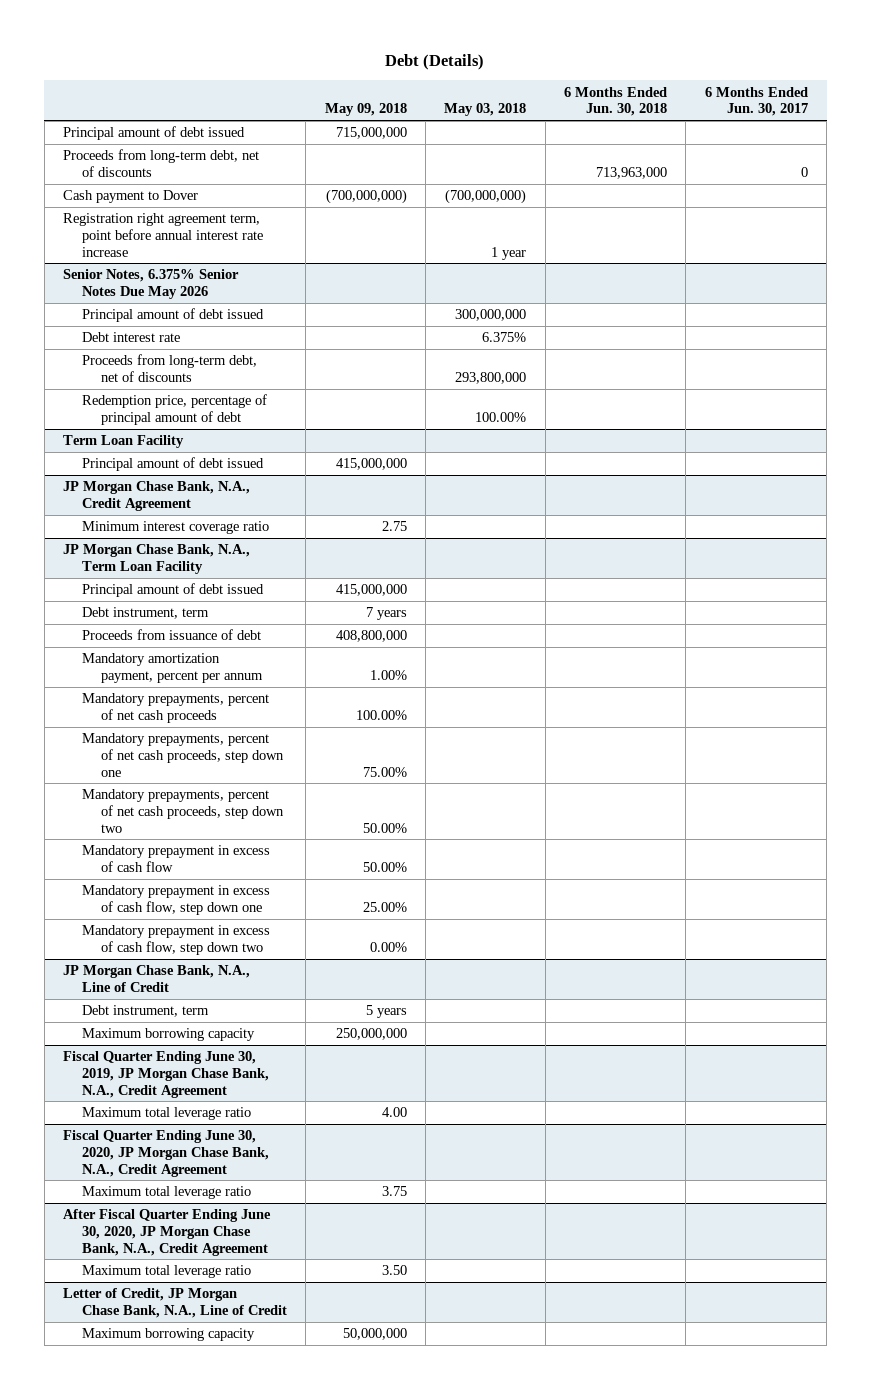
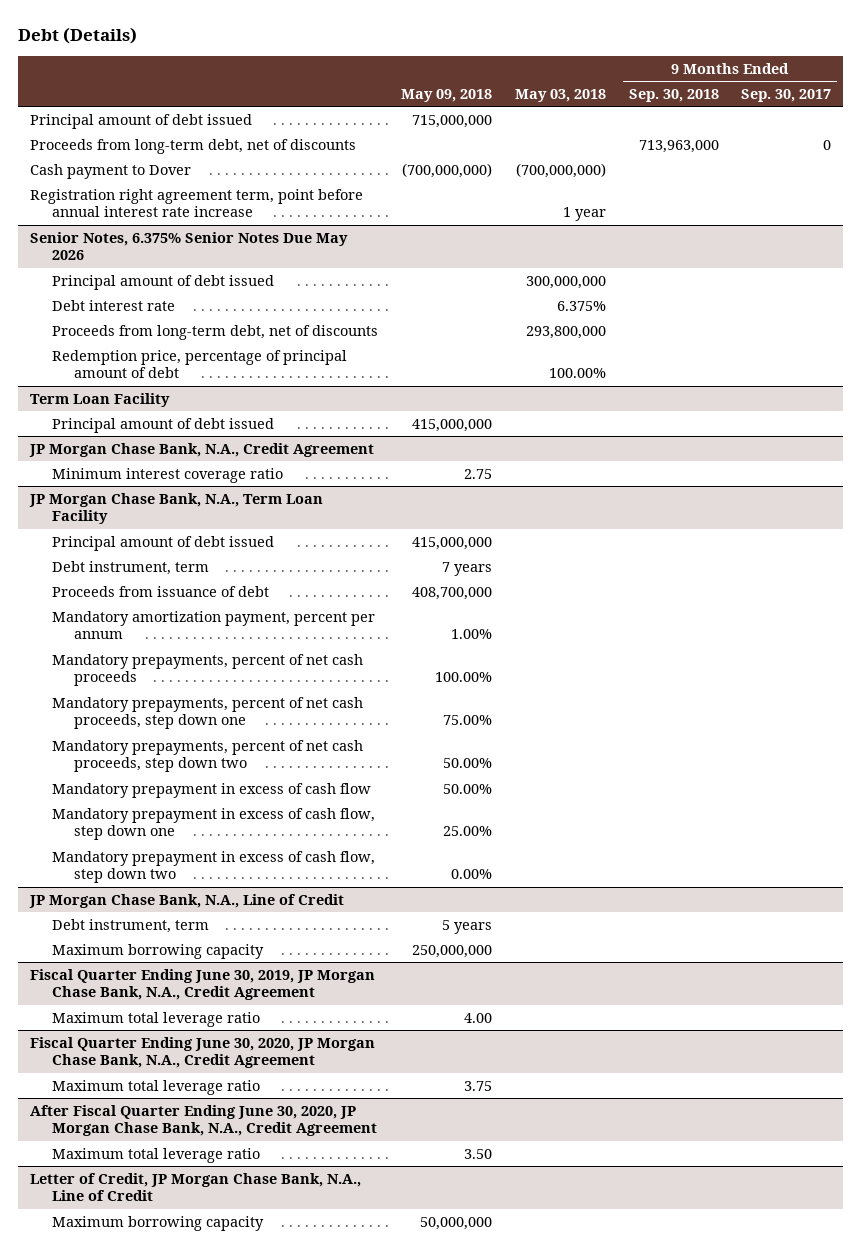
- | May 09, 2018 | May 03, 2018 | 6 Months Ended Jun. 30, 2018 | 6 Months Ended Jun. 30, 2017
+ | May 09, 2018 | May 03, 2018 | 9 Months Ended Sep. 30, 2018 | 9 Months Ended Sep. 30, 2017
@ JP Morgan Chase Bank, N.A., Term Loan Facility
- Proceeds from issuance of debt | 408,800,000 | | |
+ Proceeds from issuance of debt | 408,700,000 | | |

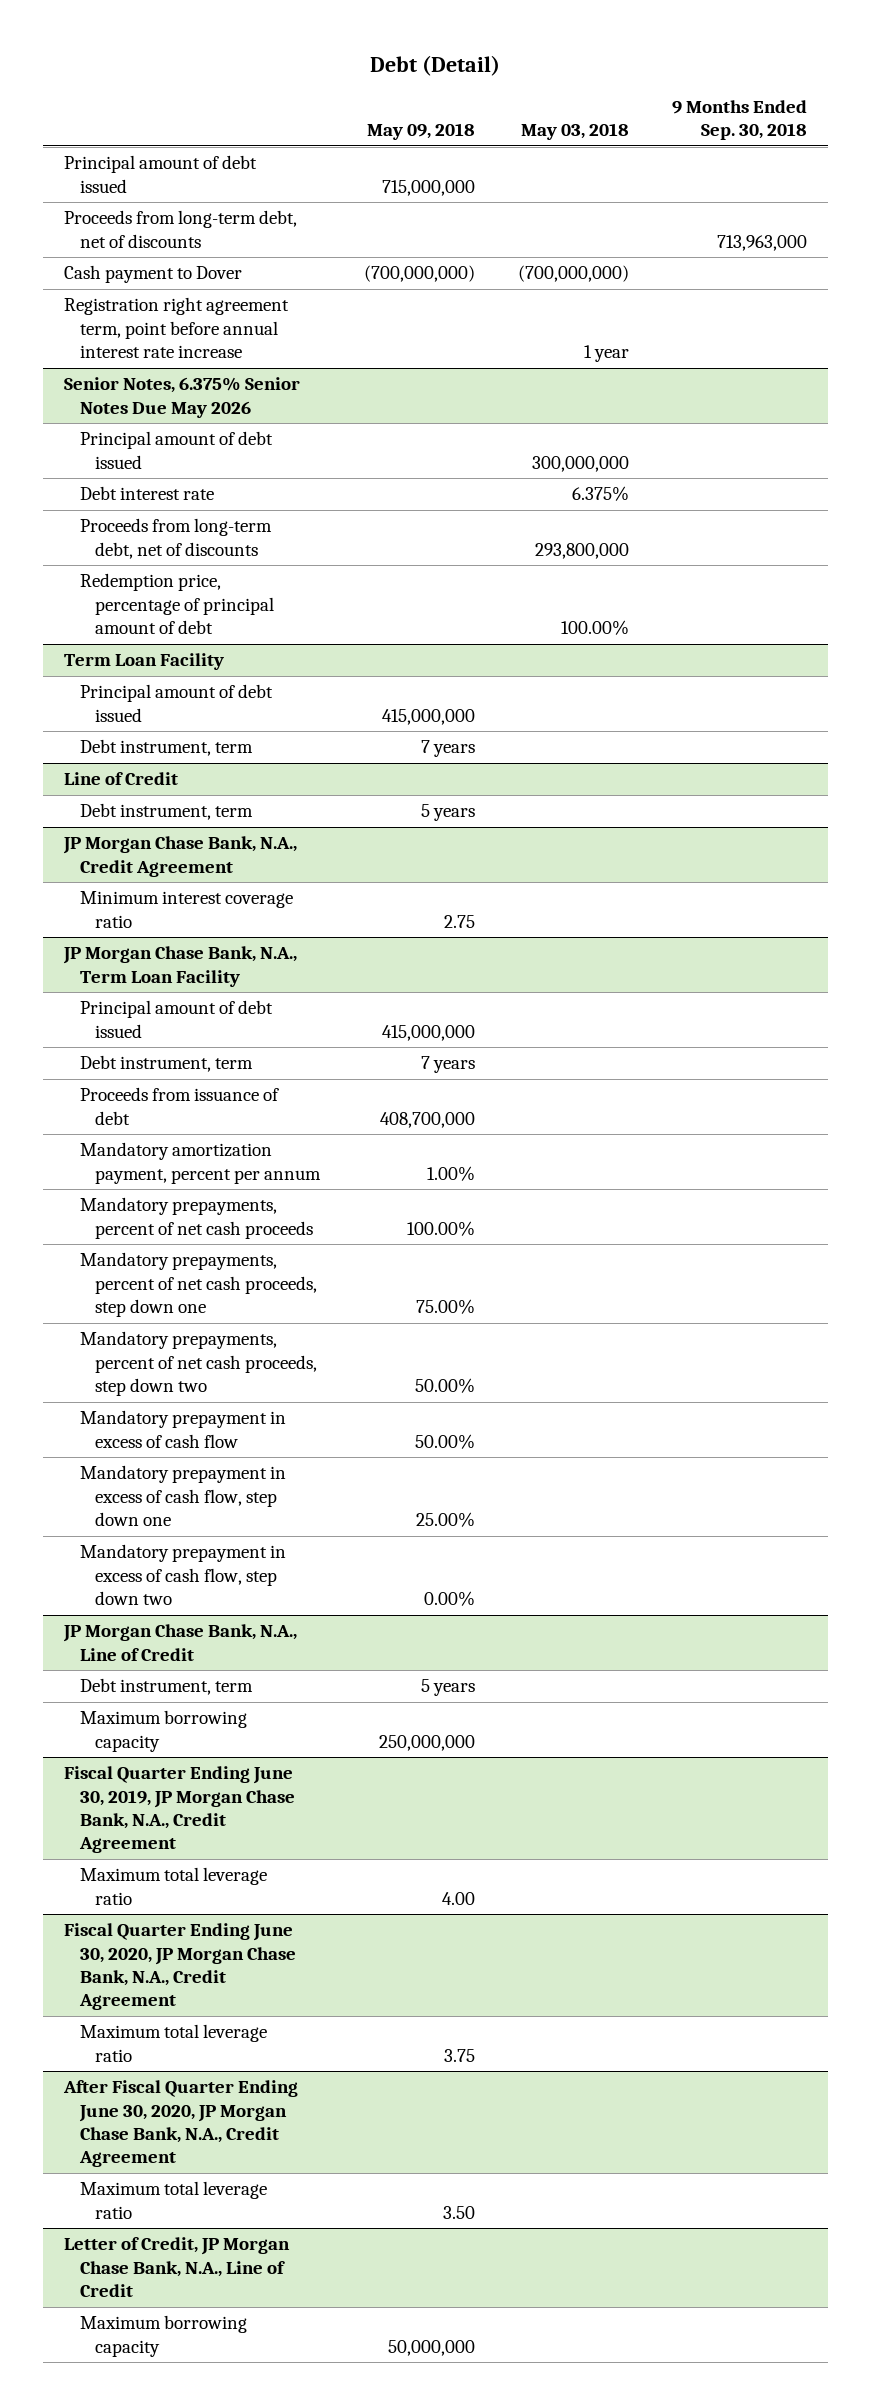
- Debt (Details)
+ Debt (Detail)
- | May 09, 2018 | May 03, 2018 | 9 Months Ended Sep. 30, 2018 | 9 Months Ended Sep. 30, 2017
+ | May 09, 2018 | May 03, 2018 | 9 Months Ended Sep. 30, 2018
@ Term Loan Facility
+ Debt instrument, term | 7 years | |
+ Line of Credit
+ Debt instrument, term | 5 years | |

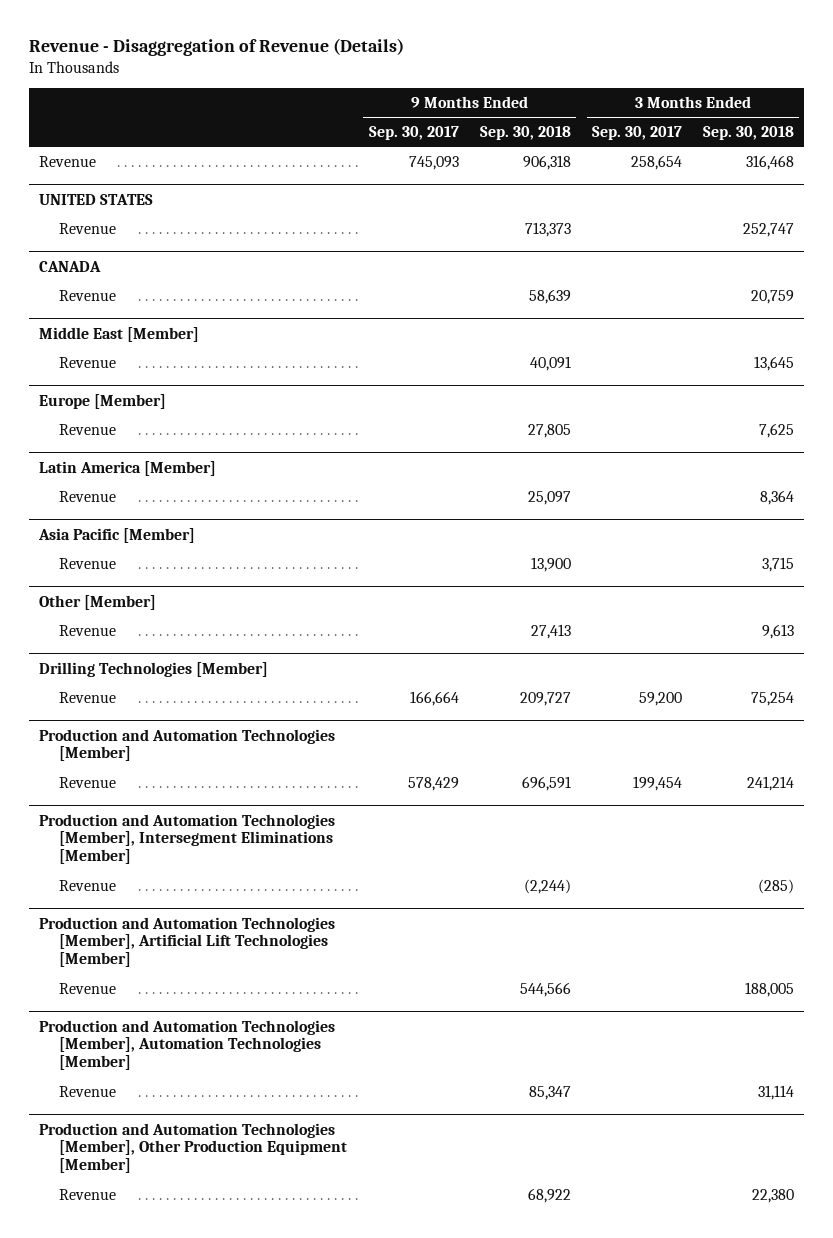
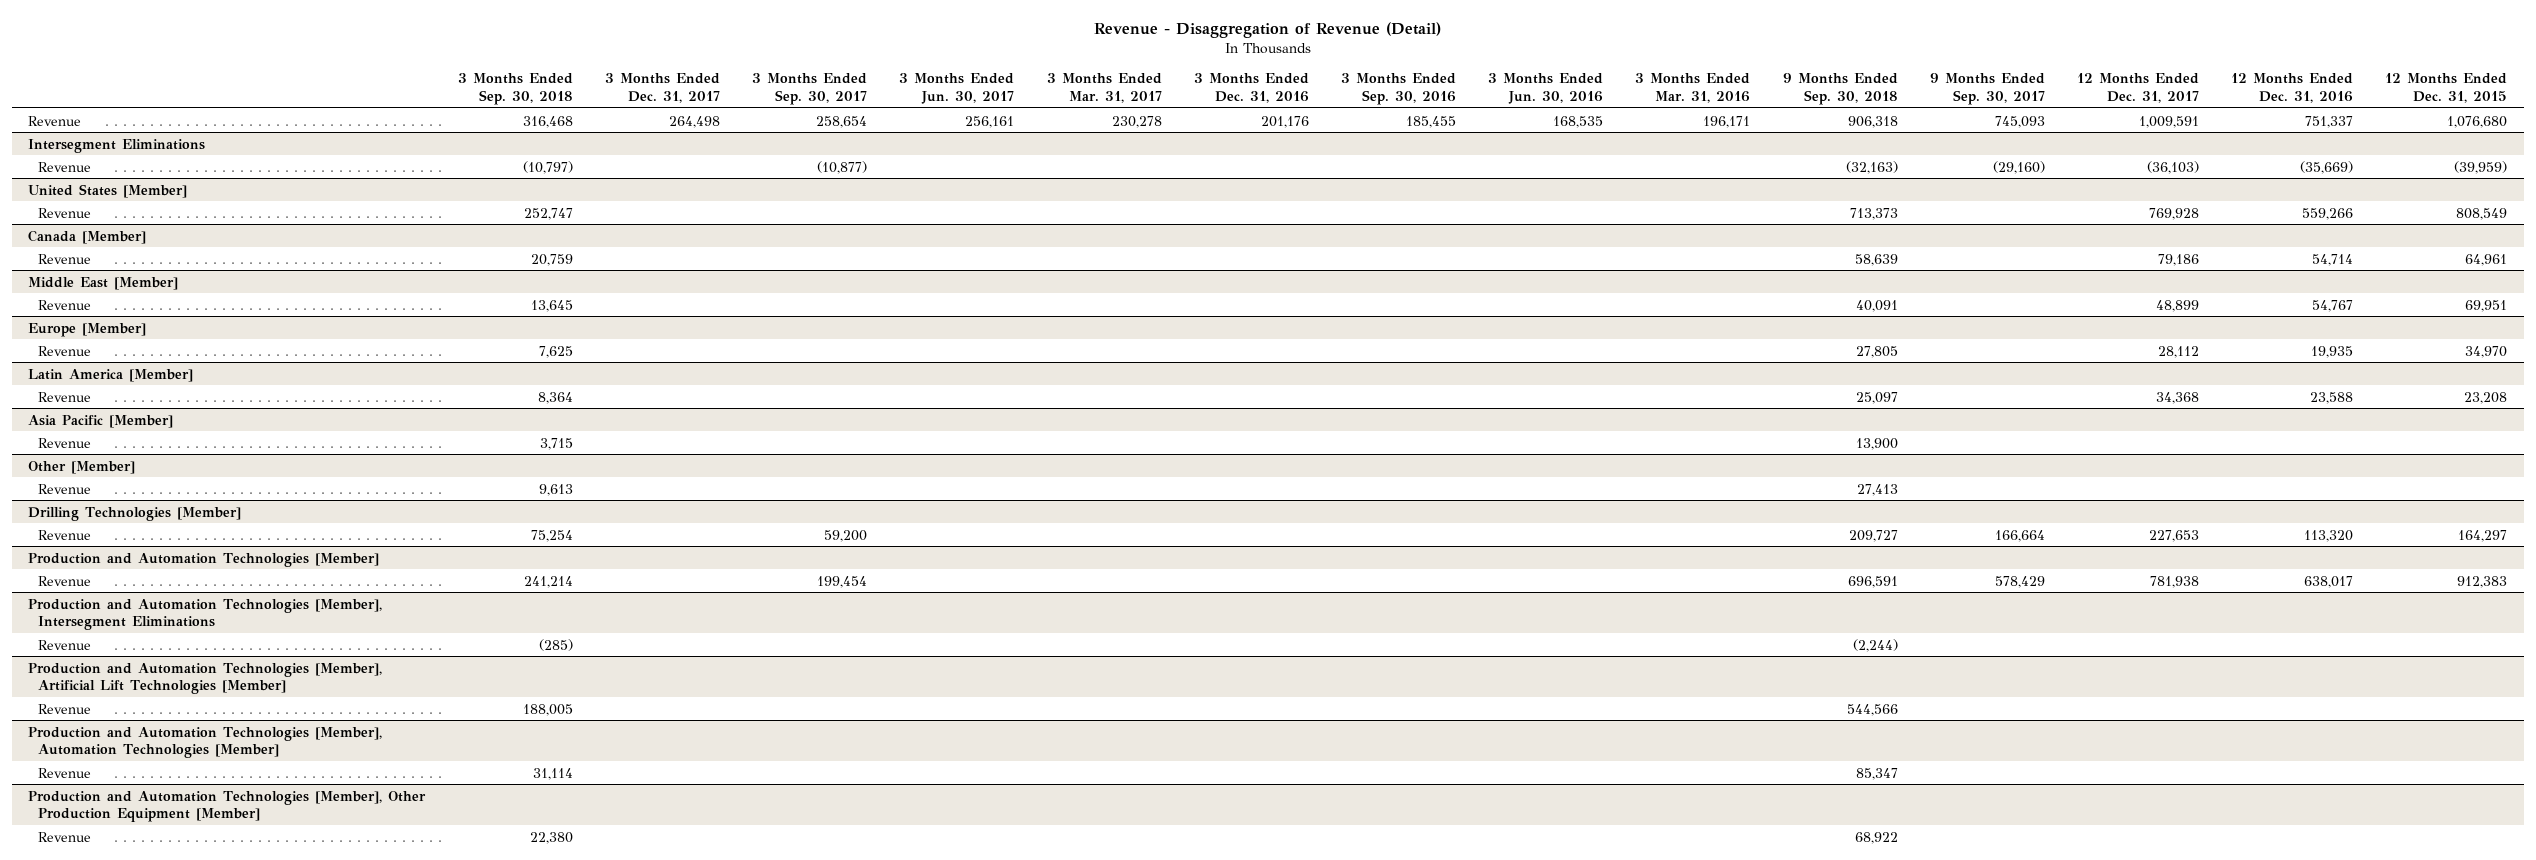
- Revenue - Disaggregation of Revenue (Details)
+ Revenue - Disaggregation of Revenue (Detail)
- | 9 Months Ended Sep. 30, 2017 | 9 Months Ended Sep. 30, 2018 | 3 Months Ended Sep. 30, 2017 | 3 Months Ended Sep. 30, 2018
+ | 3 Months Ended Sep. 30, 2018 | 3 Months Ended Dec. 31, 2017 | 3 Months Ended Sep. 30, 2017 | 3 Months Ended Jun. 30, 2017 | 3 Months Ended Mar. 31, 2017 | 3 Months Ended Dec. 31, 2016 | 3 Months Ended Sep. 30, 2016 | 3 Months Ended Jun. 30, 2016 | 3 Months Ended Mar. 31, 2016 | 9 Months Ended Sep. 30, 2018 | 9 Months Ended Sep. 30, 2017 | 12 Months Ended Dec. 31, 2017 | 12 Months Ended Dec. 31, 2016 | 12 Months Ended Dec. 31, 2015
- UNITED STATES
+ Intersegment Eliminations
+ Revenue | (10,797) | | (10,877) | | | | | | | (32,163) | (29,160) | (36,103) | (35,669) | (39,959)
+ United States [Member]
- CANADA
+ Canada [Member]
- Production and Automation Technologies [Member], Intersegment Eliminations [Member]
+ Production and Automation Technologies [Member], Intersegment Eliminations

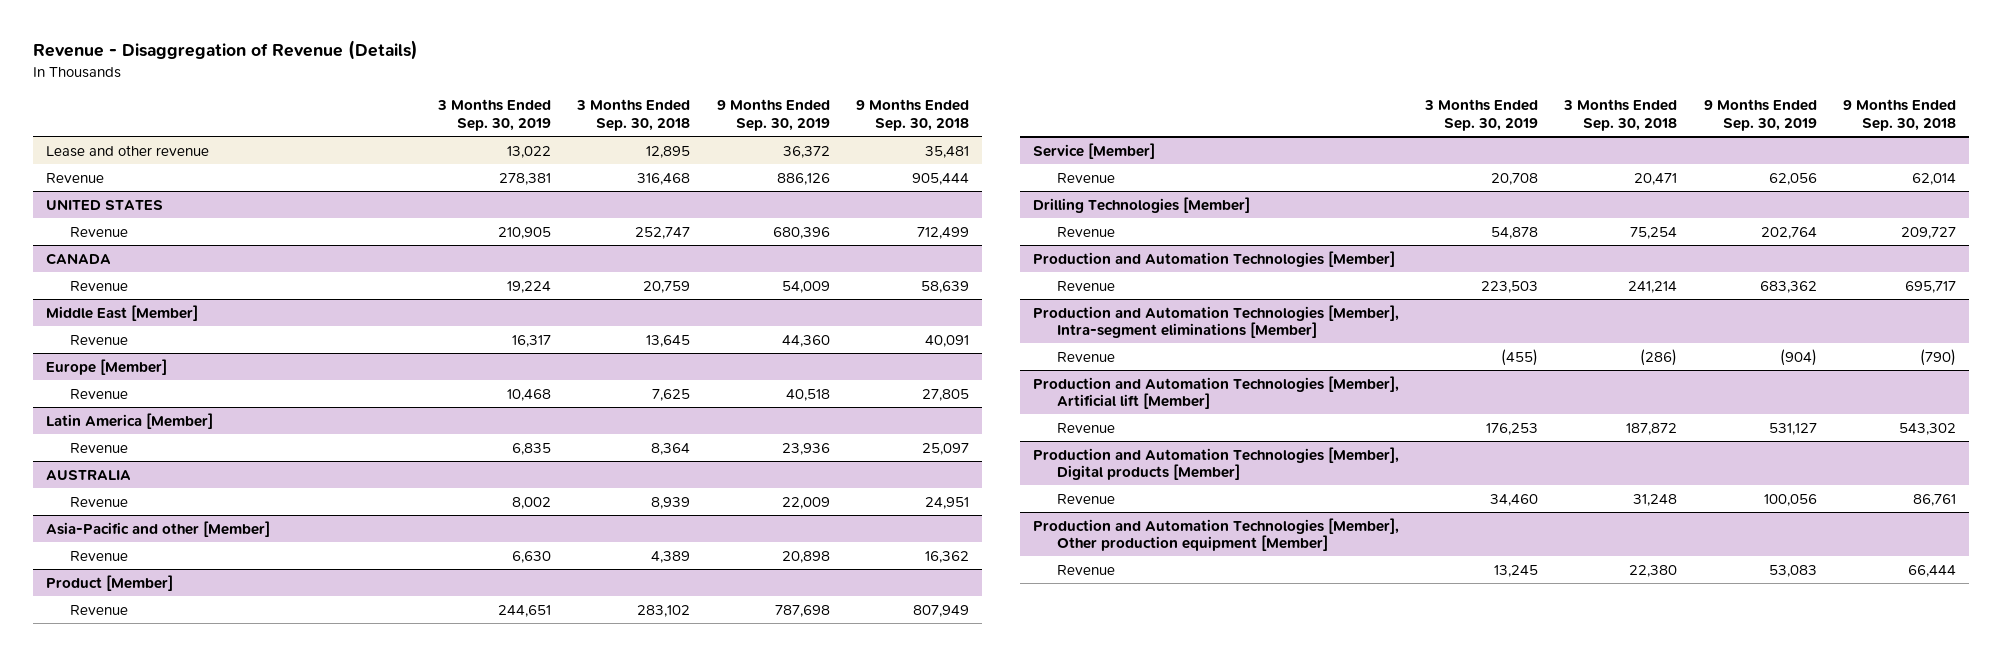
- Revenue - Disaggregation of Revenue (Detail)
+ Revenue - Disaggregation of Revenue (Details)
- | 3 Months Ended Sep. 30, 2018 | 3 Months Ended Dec. 31, 2017 | 3 Months Ended Sep. 30, 2017 | 3 Months Ended Jun. 30, 2017 | 3 Months Ended Mar. 31, 2017 | 3 Months Ended Dec. 31, 2016 | 3 Months Ended Sep. 30, 2016 | 3 Months Ended Jun. 30, 2016 | 3 Months Ended Mar. 31, 2016 | 9 Months Ended Sep. 30, 2018 | 9 Months Ended Sep. 30, 2017 | 12 Months Ended Dec. 31, 2017 | 12 Months Ended Dec. 31, 2016 | 12 Months Ended Dec. 31, 2015
+ | 3 Months Ended Sep. 30, 2019 | 3 Months Ended Sep. 30, 2018 | 9 Months Ended Sep. 30, 2019 | 9 Months Ended Sep. 30, 2018
- Revenue | 316,468 | 264,498 | 258,654 | 256,161 | 230,278 | 201,176 | 185,455 | 168,535 | 196,171 | 906,318 | 745,093 | 1,009,591 | 751,337 | 1,076,680
- Intersegment Eliminations
- Revenue | (10,797) | | (10,877) | | | | | | | (32,163) | (29,160) | (36,103) | (35,669) | (39,959)
- United States [Member]
- Revenue | 252,747 | | | | | | | | | 713,373 | | 769,928 | 559,266 | 808,549
- Canada [Member]
+ Lease and other revenue | 13,022 | 12,895 | 36,372 | 35,481
+ Revenue | 278,381 | 316,468 | 886,126 | 905,444
+ UNITED STATES
+ Revenue | 210,905 | 252,747 | 680,396 | 712,499
+ CANADA
- Asia Pacific [Member]
- Revenue | 3,715 | | | | | | | | | 13,900 | | | |
- Other [Member]
- Revenue | 9,613 | | | | | | | | | 27,413 | | | |
+ AUSTRALIA
+ Revenue | 8,002 | 8,939 | 22,009 | 24,951
+ Asia-Pacific and other [Member]
+ Revenue | 6,630 | 4,389 | 20,898 | 16,362
+ Product [Member]
+ Revenue | 244,651 | 283,102 | 787,698 | 807,949
+ Service [Member]
+ Revenue | 20,708 | 20,471 | 62,056 | 62,014
@ Production and Automation Technologies [Member]
- Revenue | 241,214 | | 199,454 | | | | | | | 696,591 | 578,429 | 781,938 | 638,017 | 912,383
- Production and Automation Technologies [Member], Intersegment Eliminations
- Revenue | (285) | | | | | | | | | (2,244) | | | |
- Production and Automation Technologies [Member], Artificial Lift Technologies [Member]
- Revenue | 188,005 | | | | | | | | | 544,566 | | | |
- Production and Automation Technologies [Member], Automation Technologies [Member]
- Revenue | 31,114 | | | | | | | | | 85,347 | | | |
- Production and Automation Technologies [Member], Other Production Equipment [Member]
- Revenue | 22,380 | | | | | | | | | 68,922 | | | |
@ Production and Automation Technologies [Member]
+ Revenue | 223,503 | 241,214 | 683,362 | 695,717
+ Production and Automation Technologies [Member], Intra-segment eliminations [Member]
+ Revenue | (455) | (286) | (904) | (790)
+ Production and Automation Technologies [Member], Artificial lift [Member]
+ Revenue | 176,253 | 187,872 | 531,127 | 543,302
+ Production and Automation Technologies [Member], Digital products [Member]
+ Revenue | 34,460 | 31,248 | 100,056 | 86,761
+ Production and Automation Technologies [Member], Other production equipment [Member]
+ Revenue | 13,245 | 22,380 | 53,083 | 66,444

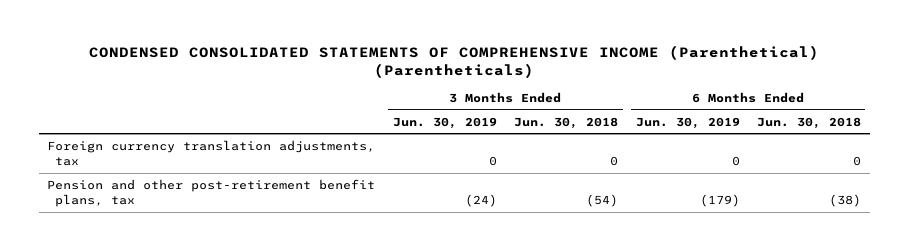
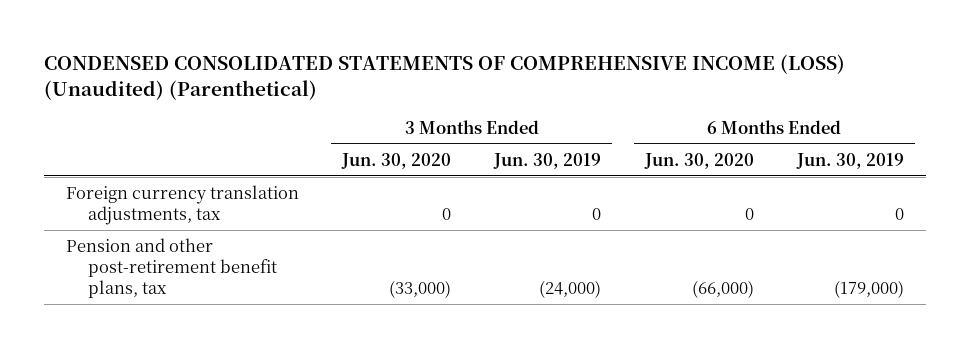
- CONDENSED CONSOLIDATED STATEMENTS OF COMPREHENSIVE INCOME (Parenthetical) (Parentheticals)
+ CONDENSED CONSOLIDATED STATEMENTS OF COMPREHENSIVE INCOME (LOSS) (Unaudited) (Parenthetical)
- | 3 Months Ended Jun. 30, 2019 | 3 Months Ended Jun. 30, 2018 | 6 Months Ended Jun. 30, 2019 | 6 Months Ended Jun. 30, 2018
+ | 3 Months Ended Jun. 30, 2020 | 3 Months Ended Jun. 30, 2019 | 6 Months Ended Jun. 30, 2020 | 6 Months Ended Jun. 30, 2019
- Pension and other post-retirement benefit plans, tax | (24) | (54) | (179) | (38)
+ Pension and other post-retirement benefit plans, tax | (33,000) | (24,000) | (66,000) | (179,000)

